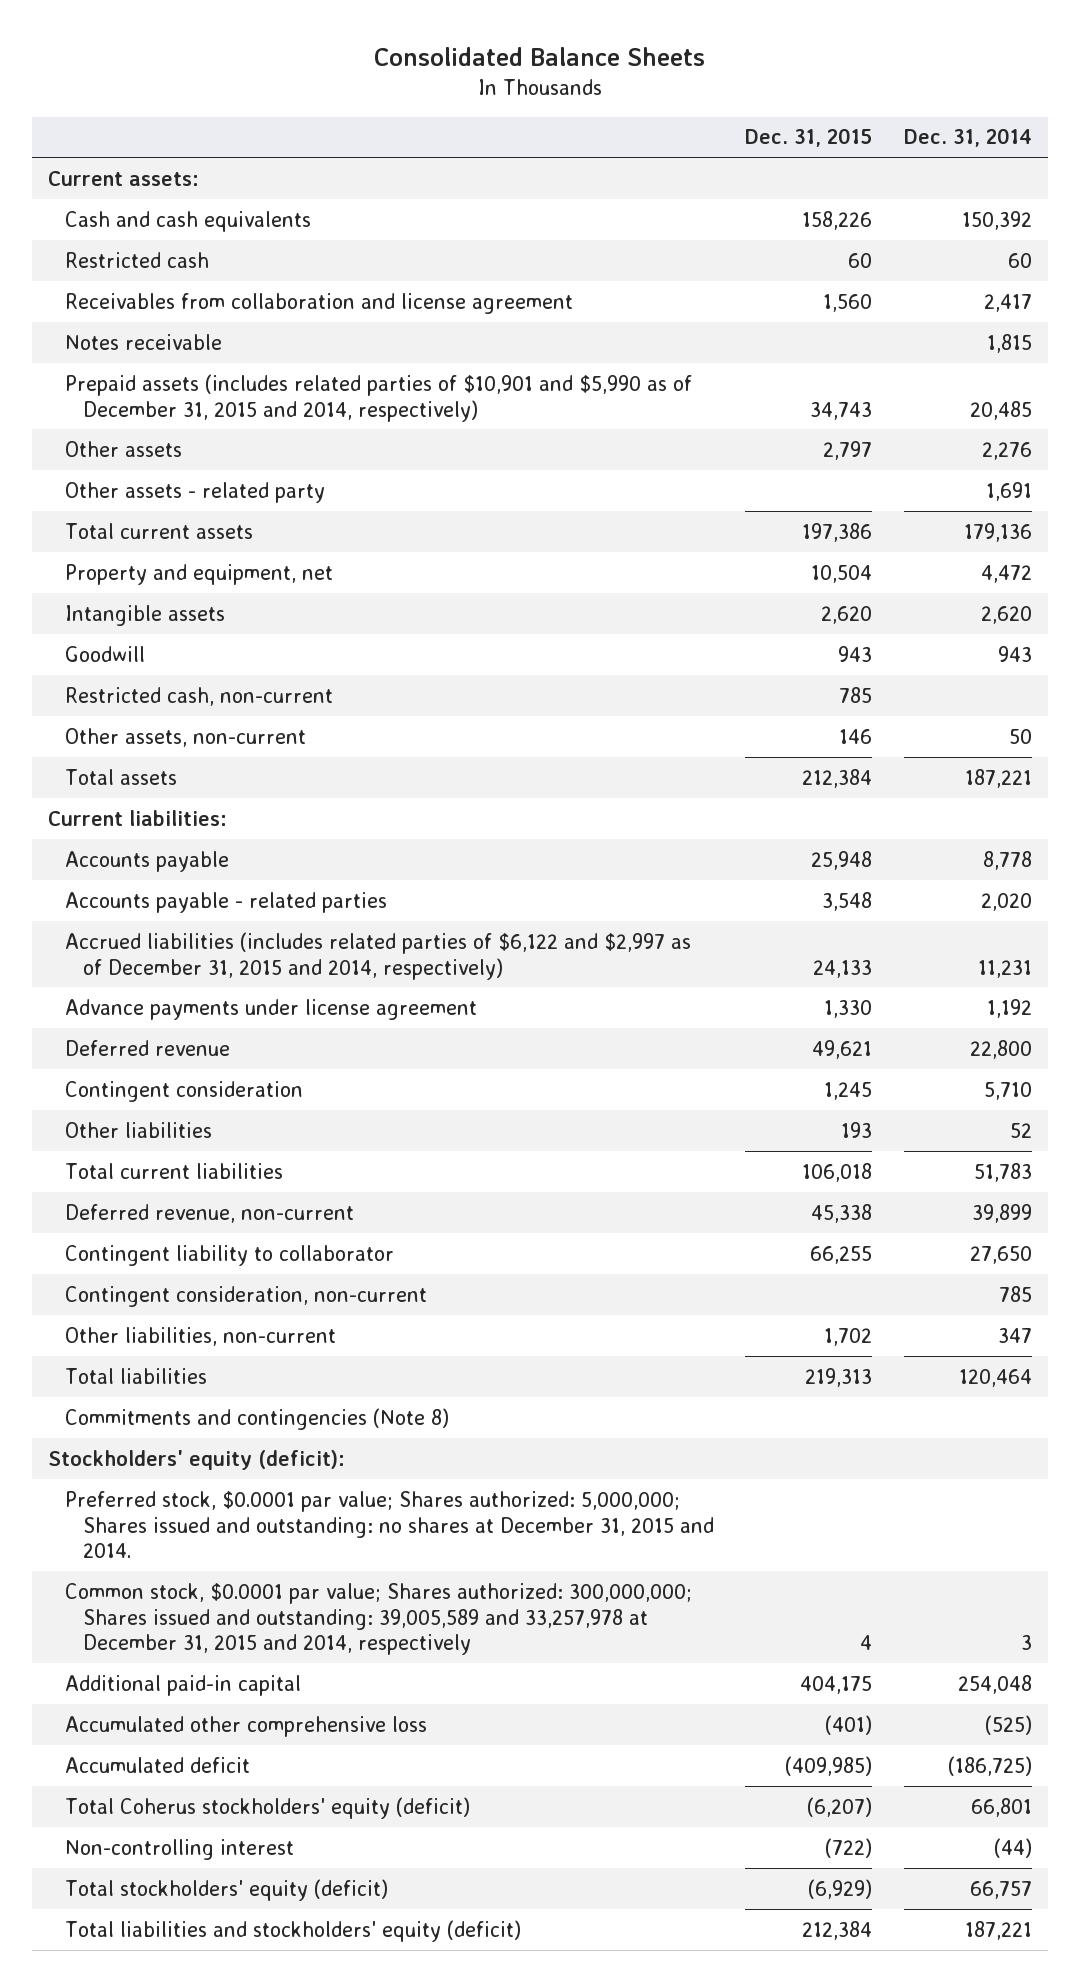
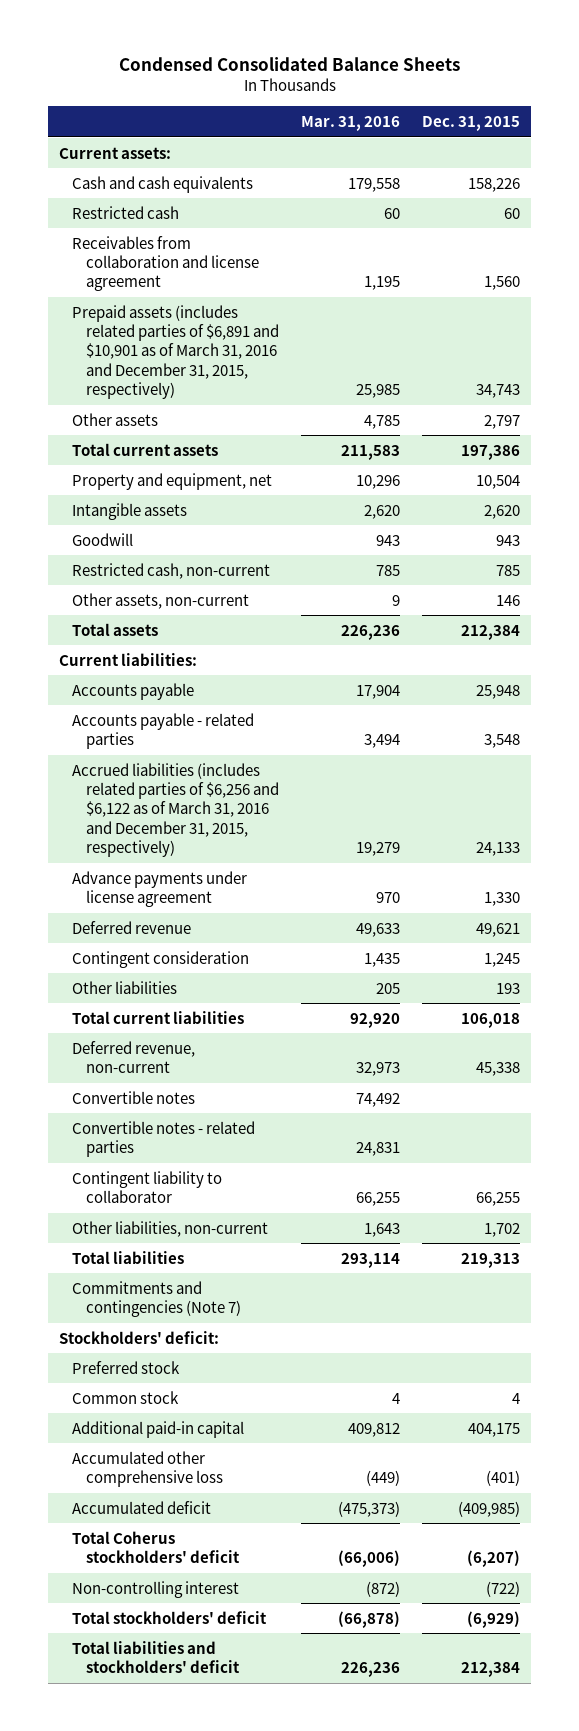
- Consolidated Balance Sheets
+ Condensed Consolidated Balance Sheets
- | Dec. 31, 2015 | Dec. 31, 2014
+ | Mar. 31, 2016 | Dec. 31, 2015
- Notes receivable | | 1,815
- Prepaid assets (includes related parties of $10,901 and $5,990 as of December 31, 2015 and 2014, respectively) | 34,743 | 20,485
+ Prepaid assets (includes related parties of $6,891 and $10,901 as of March 31, 2016 and December 31, 2015, respectively) | 25,985 | 34,743
- Other assets - related party | | 1,691
- Accrued liabilities (includes related parties of $6,122 and $2,997 as of December 31, 2015 and 2014, respectively) | 24,133 | 11,231
+ Accrued liabilities (includes related parties of $6,256 and $6,122 as of March 31, 2016 and December 31, 2015, respectively) | 19,279 | 24,133
+ Convertible notes | 74,492 |
+ Convertible notes - related parties | 24,831 |
- Contingent consideration, non-current | | 785
- Commitments and contingencies (Note 8)
- Stockholders' equity (deficit):
- Preferred stock, $0.0001 par value; Shares authorized: 5,000,000; Shares issued and outstanding: no shares at December 31, 2015 and 2014.
- Common stock, $0.0001 par value; Shares authorized: 300,000,000; Shares issued and outstanding: 39,005,589 and 33,257,978 at December 31, 2015 and 2014, respectively | 4 | 3
+ Commitments and contingencies (Note 7)
+ Stockholders' deficit:
+ Preferred stock
+ Common stock | 4 | 4
- Total Coherus stockholders' equity (deficit) | (6,207) | 66,801
+ Total Coherus stockholders' deficit | (66,006) | (6,207)
- Total stockholders' equity (deficit) | (6,929) | 66,757
- Total liabilities and stockholders' equity (deficit) | 212,384 | 187,221
+ Total stockholders' deficit | (66,878) | (6,929)
+ Total liabilities and stockholders' deficit | 226,236 | 212,384

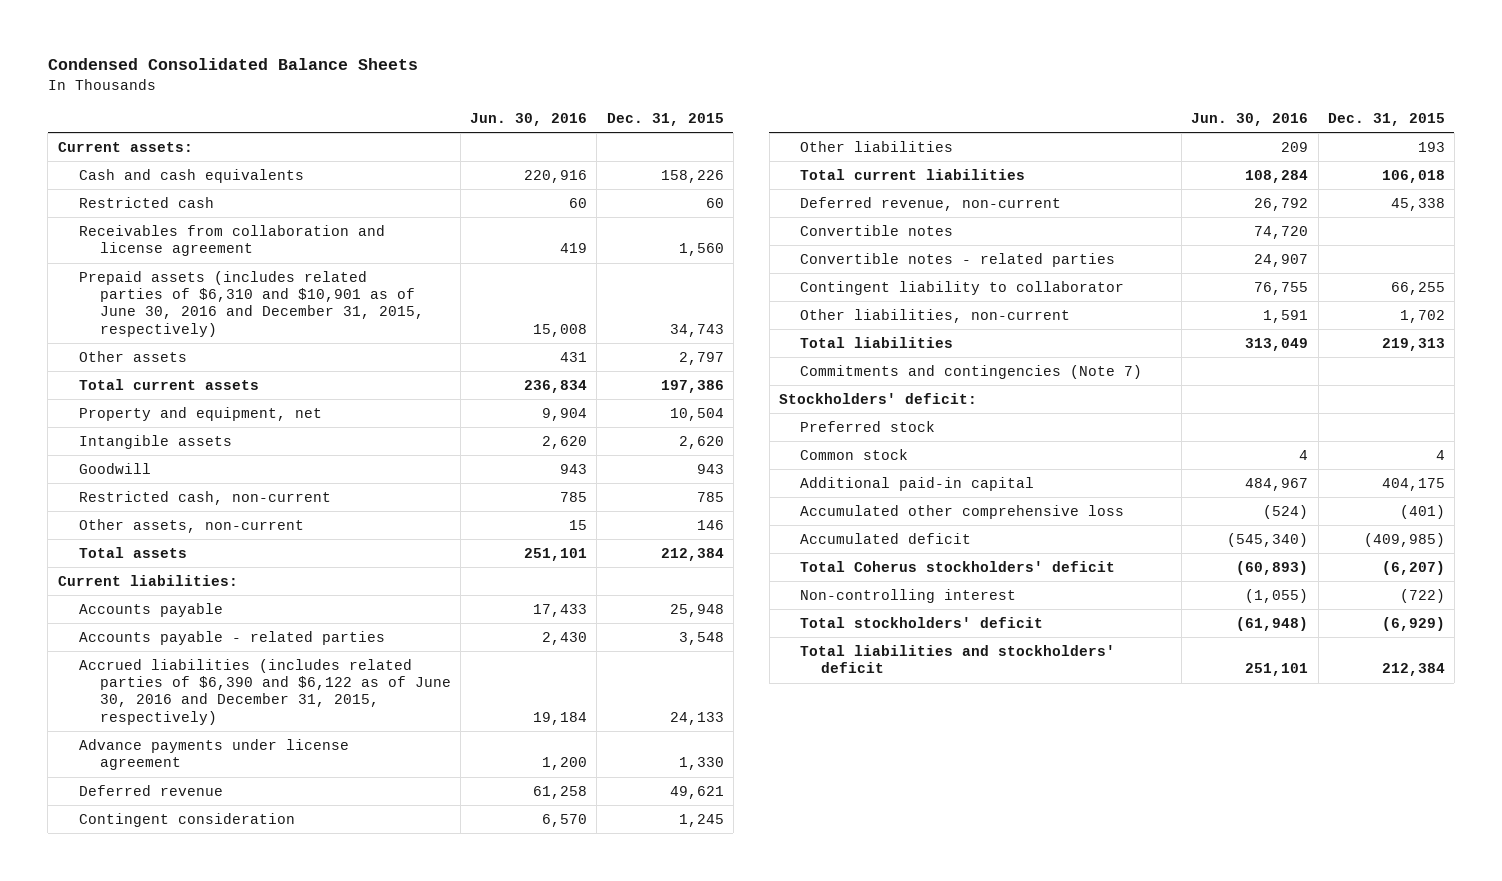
- | Mar. 31, 2016 | Dec. 31, 2015
+ | Jun. 30, 2016 | Dec. 31, 2015
- Prepaid assets (includes related parties of $6,891 and $10,901 as of March 31, 2016 and December 31, 2015, respectively) | 25,985 | 34,743
+ Prepaid assets (includes related parties of $6,310 and $10,901 as of June 30, 2016 and December 31, 2015, respectively) | 15,008 | 34,743
- Accrued liabilities (includes related parties of $6,256 and $6,122 as of March 31, 2016 and December 31, 2015, respectively) | 19,279 | 24,133
+ Accrued liabilities (includes related parties of $6,390 and $6,122 as of June 30, 2016 and December 31, 2015, respectively) | 19,184 | 24,133

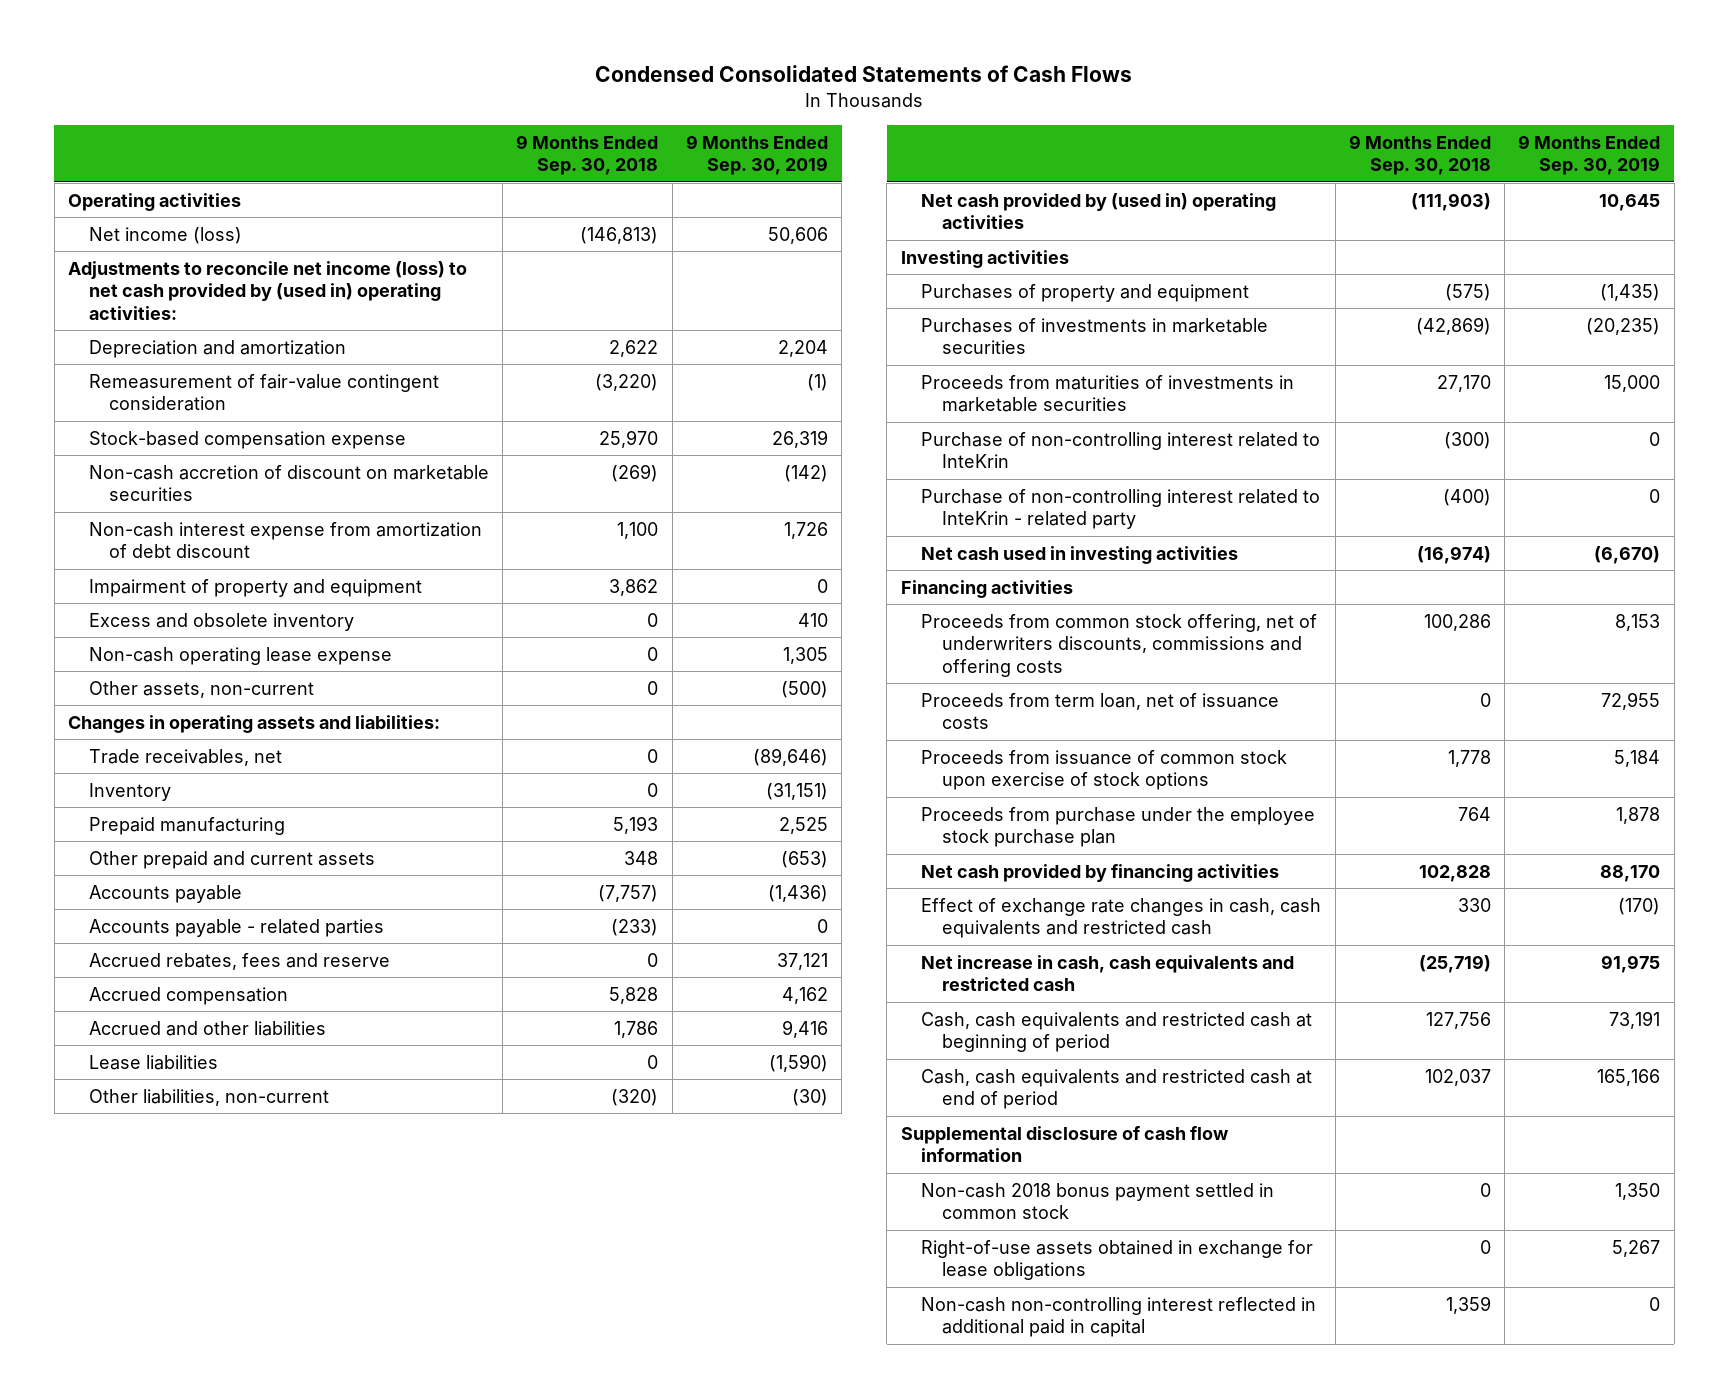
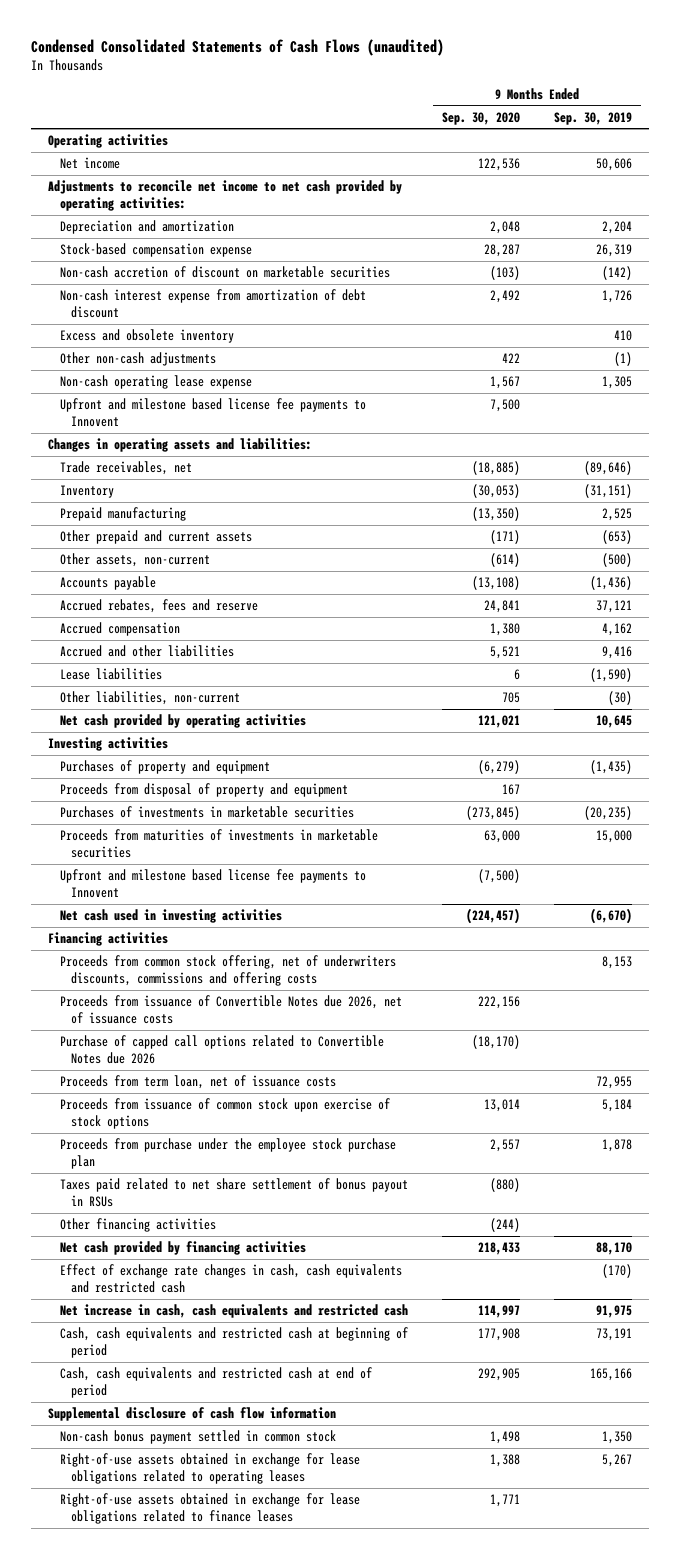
- Condensed Consolidated Statements of Cash Flows
+ Condensed Consolidated Statements of Cash Flows (unaudited)
- | 9 Months Ended Sep. 30, 2018 | 9 Months Ended Sep. 30, 2019
+ | 9 Months Ended Sep. 30, 2020 | 9 Months Ended Sep. 30, 2019
- Net income (loss) | (146,813) | 50,606
- Adjustments to reconcile net income (loss) to net cash provided by (used in) operating activities:
+ Net income | 122,536 | 50,606
+ Adjustments to reconcile net income to net cash provided by operating activities:
- Remeasurement of fair-value contingent consideration | (3,220) | (1)
- Impairment of property and equipment | 3,862 | 0
+ Other non-cash adjustments | 422 | (1)
+ Upfront and milestone based license fee payments to Innovent | 7,500 |
moved down: Other assets, non-current | (614) | (500)
- Accounts payable - related parties | (233) | 0
- Net cash provided by (used in) operating activities | (111,903) | 10,645
+ Net cash provided by operating activities | 121,021 | 10,645
+ Proceeds from disposal of property and equipment | 167 |
- Purchase of non-controlling interest related to InteKrin | (300) | 0
- Purchase of non-controlling interest related to InteKrin - related party | (400) | 0
+ Upfront and milestone based license fee payments to Innovent | (7,500) |
+ Proceeds from issuance of Convertible Notes due 2026, net of issuance costs | 222,156 |
+ Purchase of capped call options related to Convertible Notes due 2026 | (18,170) |
+ Taxes paid related to net share settlement of bonus payout in RSUs | (880) |
+ Other financing activities | (244) |
- Non-cash 2018 bonus payment settled in common stock | 0 | 1,350
- Right-of-use assets obtained in exchange for lease obligations | 0 | 5,267
- Non-cash non-controlling interest reflected in additional paid in capital | 1,359 | 0
+ Non-cash bonus payment settled in common stock | 1,498 | 1,350
+ Right-of-use assets obtained in exchange for lease obligations related to operating leases | 1,388 | 5,267
+ Right-of-use assets obtained in exchange for lease obligations related to finance leases | 1,771 |

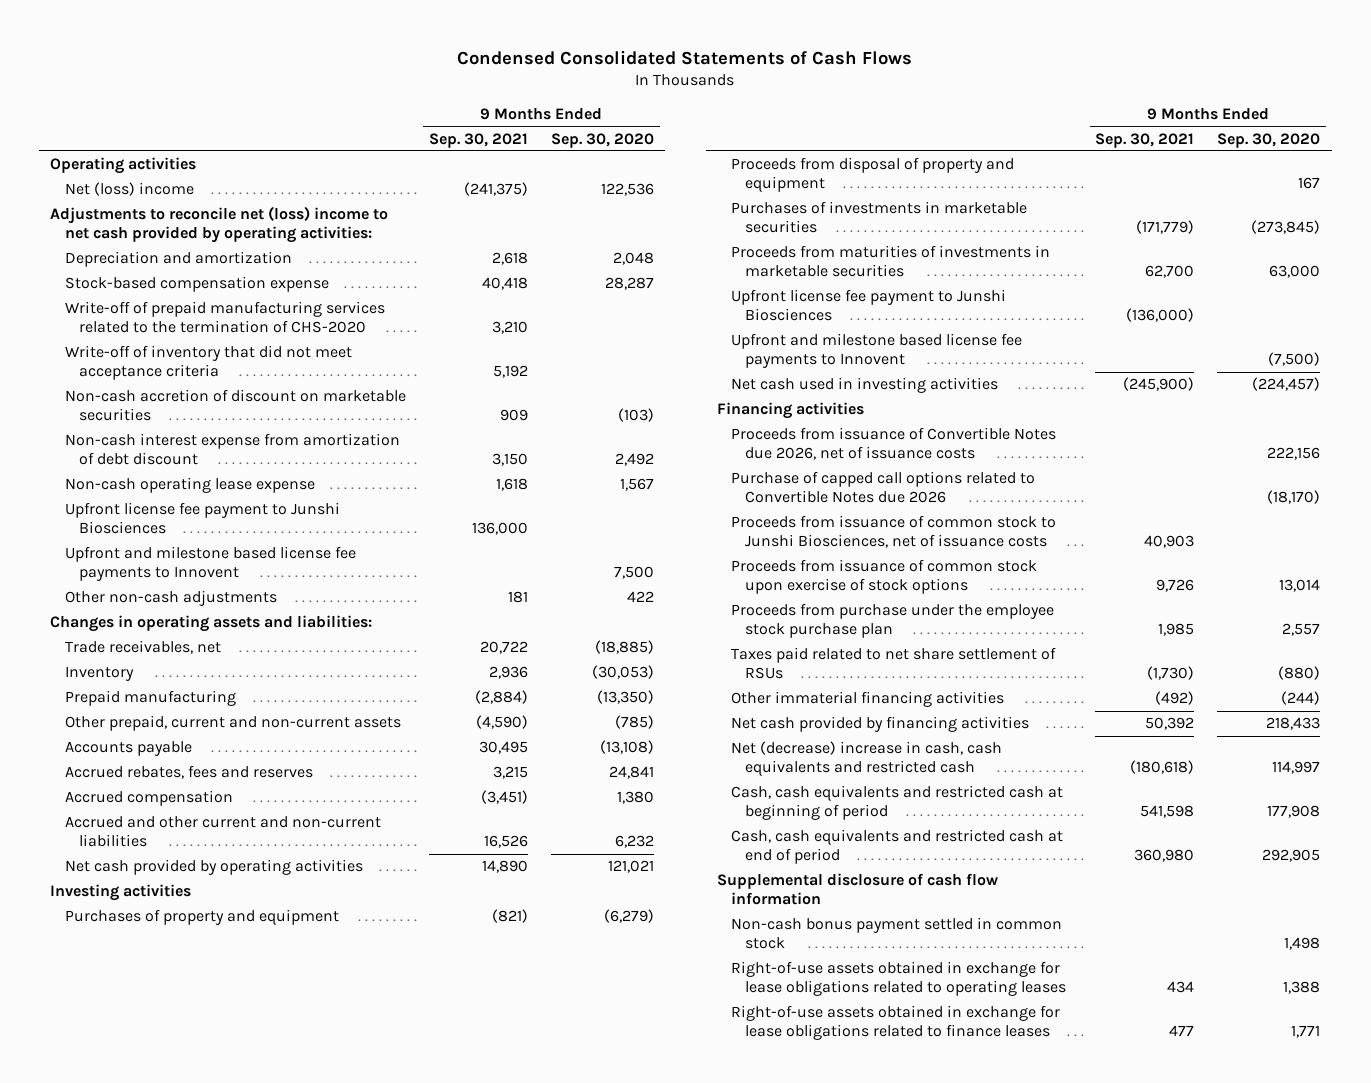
- Condensed Consolidated Statements of Cash Flows (unaudited)
+ Condensed Consolidated Statements of Cash Flows
- | 9 Months Ended Sep. 30, 2020 | 9 Months Ended Sep. 30, 2019
+ | 9 Months Ended Sep. 30, 2021 | 9 Months Ended Sep. 30, 2020
- Net income | 122,536 | 50,606
- Adjustments to reconcile net income to net cash provided by operating activities:
+ Net (loss) income | (241,375) | 122,536
+ Adjustments to reconcile net (loss) income to net cash provided by operating activities:
+ Write-off of prepaid manufacturing services related to the termination of CHS-2020 | 3,210 |
+ Write-off of inventory that did not meet acceptance criteria | 5,192 |
- Excess and obsolete inventory | | 410
+ Upfront license fee payment to Junshi Biosciences | 136,000 |
moved down: Other non-cash adjustments | 181 | 422
- Other prepaid and current assets | (171) | (653)
- Other assets, non-current | (614) | (500)
+ Other prepaid, current and non-current assets | (4,590) | (785)
- Accrued rebates, fees and reserve | 24,841 | 37,121
+ Accrued rebates, fees and reserves | 3,215 | 24,841
- Accrued and other liabilities | 5,521 | 9,416
- Lease liabilities | 6 | (1,590)
- Other liabilities, non-current | 705 | (30)
+ Accrued and other current and non-current liabilities | 16,526 | 6,232
+ Upfront license fee payment to Junshi Biosciences | (136,000) |
- Proceeds from common stock offering, net of underwriters discounts, commissions and offering costs | | 8,153
- Proceeds from term loan, net of issuance costs | | 72,955
+ Proceeds from issuance of common stock to Junshi Biosciences, net of issuance costs | 40,903 |
- Taxes paid related to net share settlement of bonus payout in RSUs | (880) |
- Other financing activities | (244) |
+ Taxes paid related to net share settlement of RSUs | (1,730) | (880)
+ Other immaterial financing activities | (492) | (244)
- Effect of exchange rate changes in cash, cash equivalents and restricted cash | | (170)
- Net increase in cash, cash equivalents and restricted cash | 114,997 | 91,975
+ Net (decrease) increase in cash, cash equivalents and restricted cash | (180,618) | 114,997

